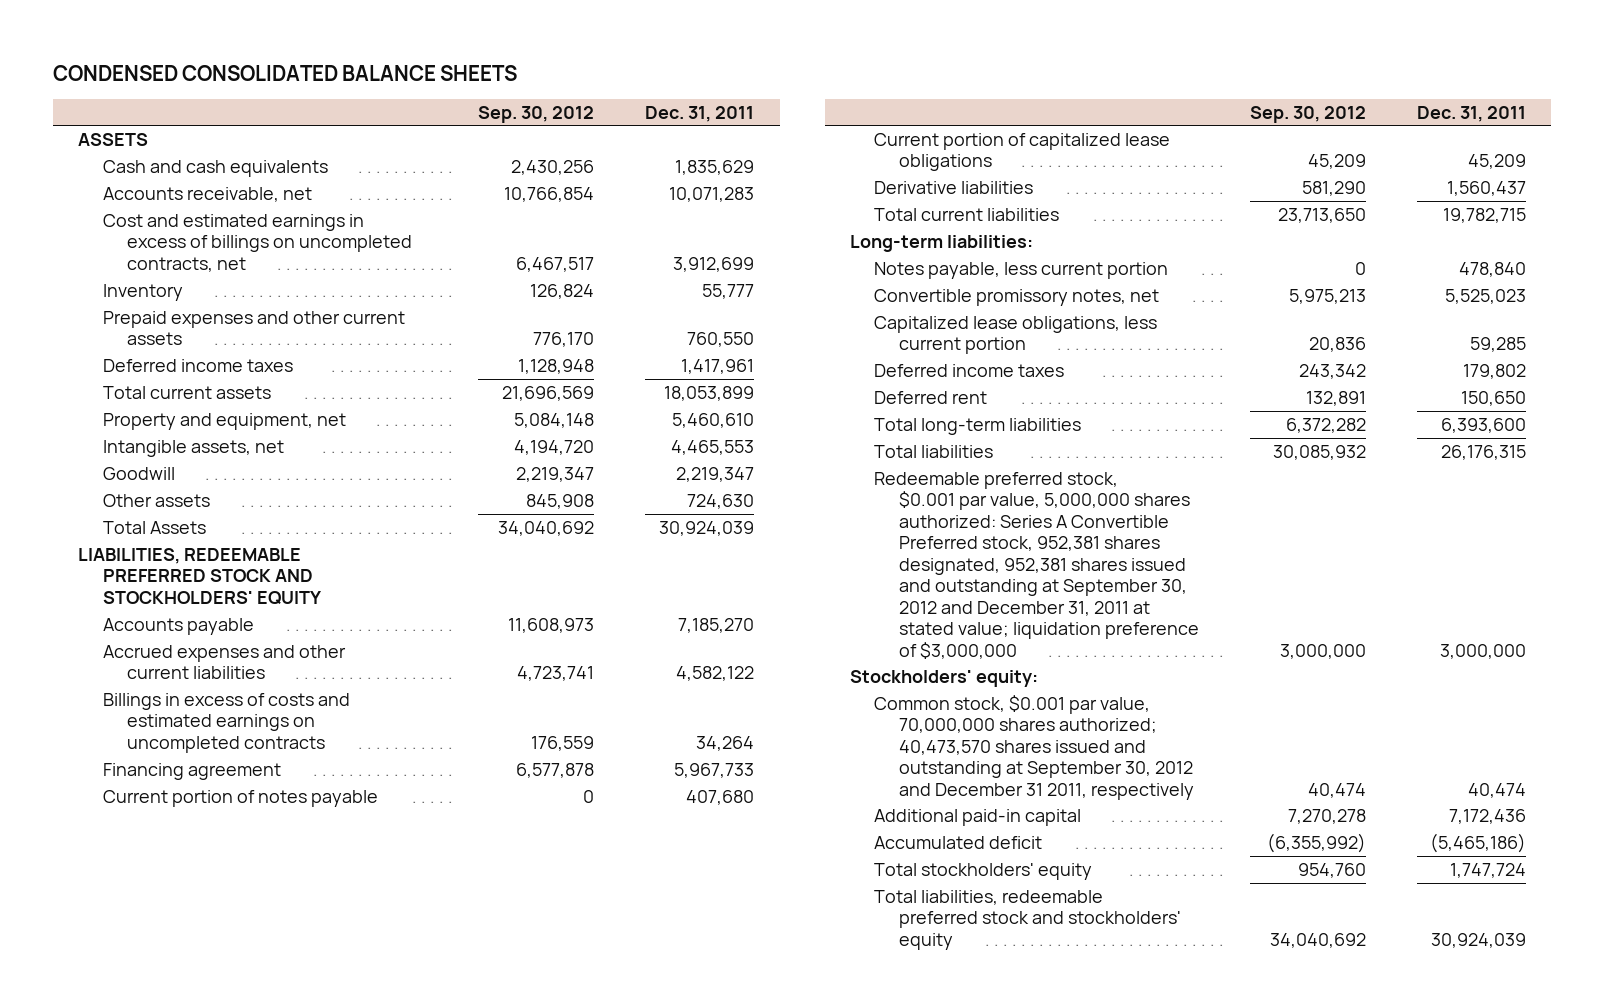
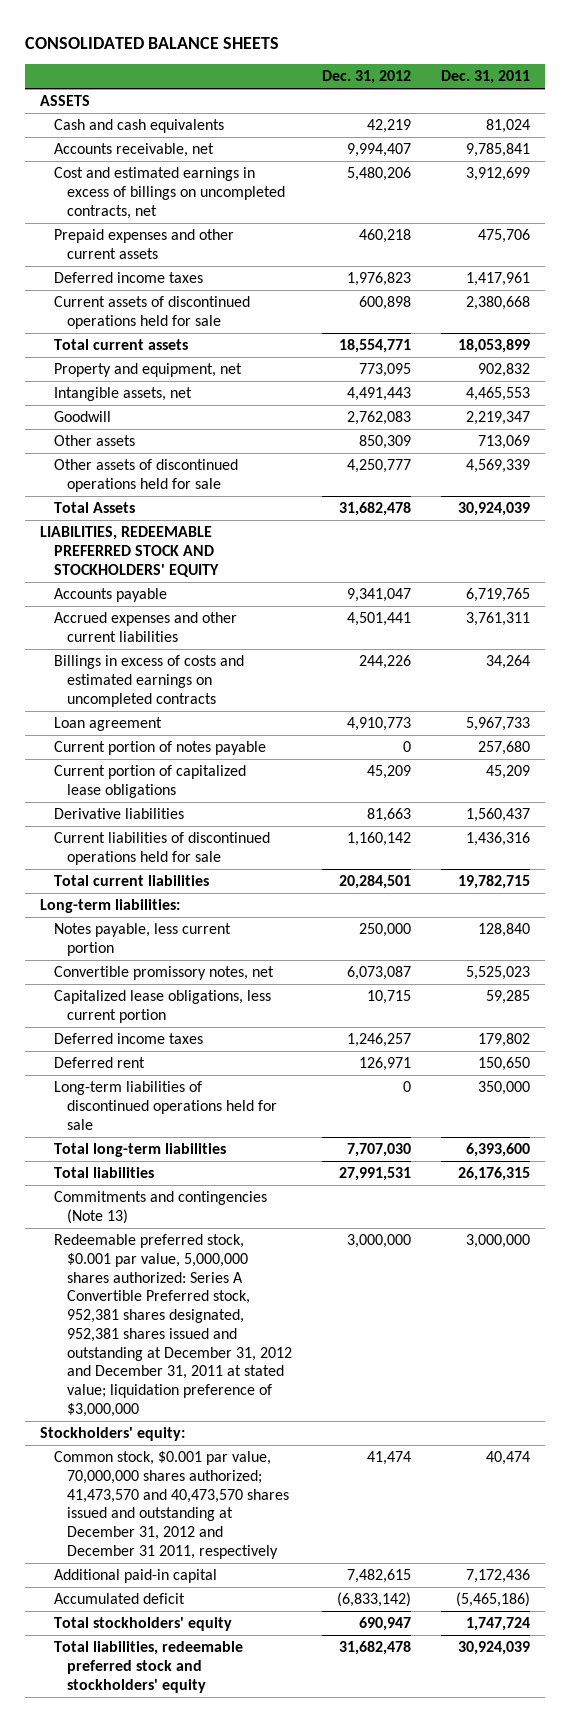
- CONDENSED CONSOLIDATED BALANCE SHEETS
+ CONSOLIDATED BALANCE SHEETS
- | Sep. 30, 2012 | Dec. 31, 2011
+ | Dec. 31, 2012 | Dec. 31, 2011
- Cash and cash equivalents | 2,430,256 | 1,835,629
- Accounts receivable, net | 10,766,854 | 10,071,283
+ Cash and cash equivalents | 42,219 | 81,024
+ Accounts receivable, net | 9,994,407 | 9,785,841
- Inventory | 126,824 | 55,777
- Prepaid expenses and other current assets | 776,170 | 760,550
+ Prepaid expenses and other current assets | 460,218 | 475,706
+ Current assets of discontinued operations held for sale | 600,898 | 2,380,668
- Property and equipment, net | 5,084,148 | 5,460,610
+ Property and equipment, net | 773,095 | 902,832
- Other assets | 845,908 | 724,630
+ Other assets | 850,309 | 713,069
+ Other assets of discontinued operations held for sale | 4,250,777 | 4,569,339
- Accounts payable | 11,608,973 | 7,185,270
- Accrued expenses and other current liabilities | 4,723,741 | 4,582,122
+ Accounts payable | 9,341,047 | 6,719,765
+ Accrued expenses and other current liabilities | 4,501,441 | 3,761,311
- Financing agreement | 6,577,878 | 5,967,733
- Current portion of notes payable | 0 | 407,680
+ Loan agreement | 4,910,773 | 5,967,733
+ Current portion of notes payable | 0 | 257,680
+ Current liabilities of discontinued operations held for sale | 1,160,142 | 1,436,316
- Notes payable, less current portion | 0 | 478,840
+ Notes payable, less current portion | 250,000 | 128,840
+ Long-term liabilities of discontinued operations held for sale | 0 | 350,000
- Redeemable preferred stock, $0.001 par value, 5,000,000 shares authorized: Series A Convertible Preferred stock, 952,381 shares designated, 952,381 shares issued and outstanding at September 30, 2012 and December 31, 2011 at stated value; liquidation preference of $3,000,000 | 3,000,000 | 3,000,000
+ Commitments and contingencies (Note 13)
+ Redeemable preferred stock, $0.001 par value, 5,000,000 shares authorized: Series A Convertible Preferred stock, 952,381 shares designated, 952,381 shares issued and outstanding at December 31, 2012 and December 31, 2011 at stated value; liquidation preference of $3,000,000 | 3,000,000 | 3,000,000
- Common stock, $0.001 par value, 70,000,000 shares authorized; 40,473,570 shares issued and outstanding at September 30, 2012 and December 31 2011, respectively | 40,474 | 40,474
+ Common stock, $0.001 par value, 70,000,000 shares authorized; 41,473,570 and 40,473,570 shares issued and outstanding at December 31, 2012 and December 31 2011, respectively | 41,474 | 40,474

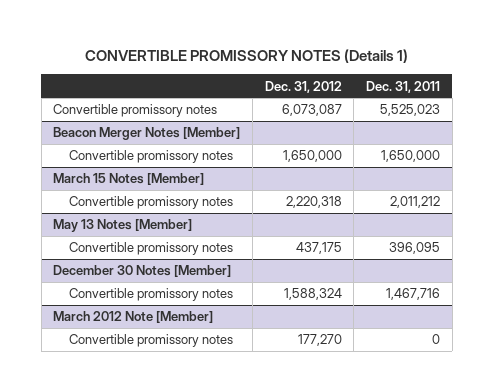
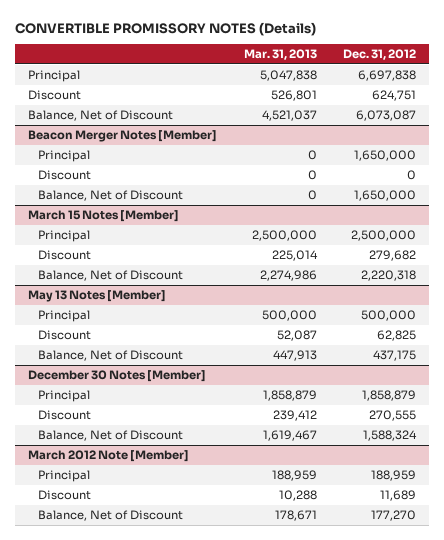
- CONVERTIBLE PROMISSORY NOTES (Details 1)
+ CONVERTIBLE PROMISSORY NOTES (Details)
- | Dec. 31, 2012 | Dec. 31, 2011
+ | Mar. 31, 2013 | Dec. 31, 2012
- Convertible promissory notes | 6,073,087 | 5,525,023
+ Principal | 5,047,838 | 6,697,838
+ Discount | 526,801 | 624,751
+ Balance, Net of Discount | 4,521,037 | 6,073,087
@ Beacon Merger Notes [Member]
- Convertible promissory notes | 1,650,000 | 1,650,000
+ Principal | 0 | 1,650,000
+ Discount | 0 | 0
+ Balance, Net of Discount | 0 | 1,650,000
@ March 15 Notes [Member]
- Convertible promissory notes | 2,220,318 | 2,011,212
+ Principal | 2,500,000 | 2,500,000
+ Discount | 225,014 | 279,682
+ Balance, Net of Discount | 2,274,986 | 2,220,318
@ May 13 Notes [Member]
- Convertible promissory notes | 437,175 | 396,095
+ Principal | 500,000 | 500,000
+ Discount | 52,087 | 62,825
+ Balance, Net of Discount | 447,913 | 437,175
@ December 30 Notes [Member]
- Convertible promissory notes | 1,588,324 | 1,467,716
+ Principal | 1,858,879 | 1,858,879
+ Discount | 239,412 | 270,555
+ Balance, Net of Discount | 1,619,467 | 1,588,324
@ March 2012 Note [Member]
- Convertible promissory notes | 177,270 | 0
+ Principal | 188,959 | 188,959
+ Discount | 10,288 | 11,689
+ Balance, Net of Discount | 178,671 | 177,270

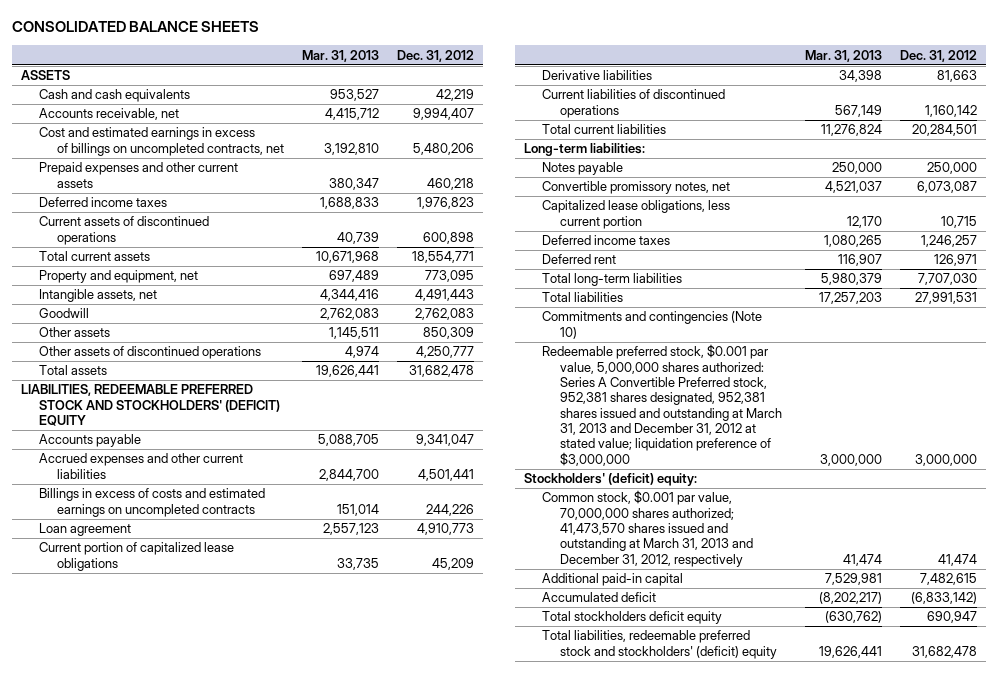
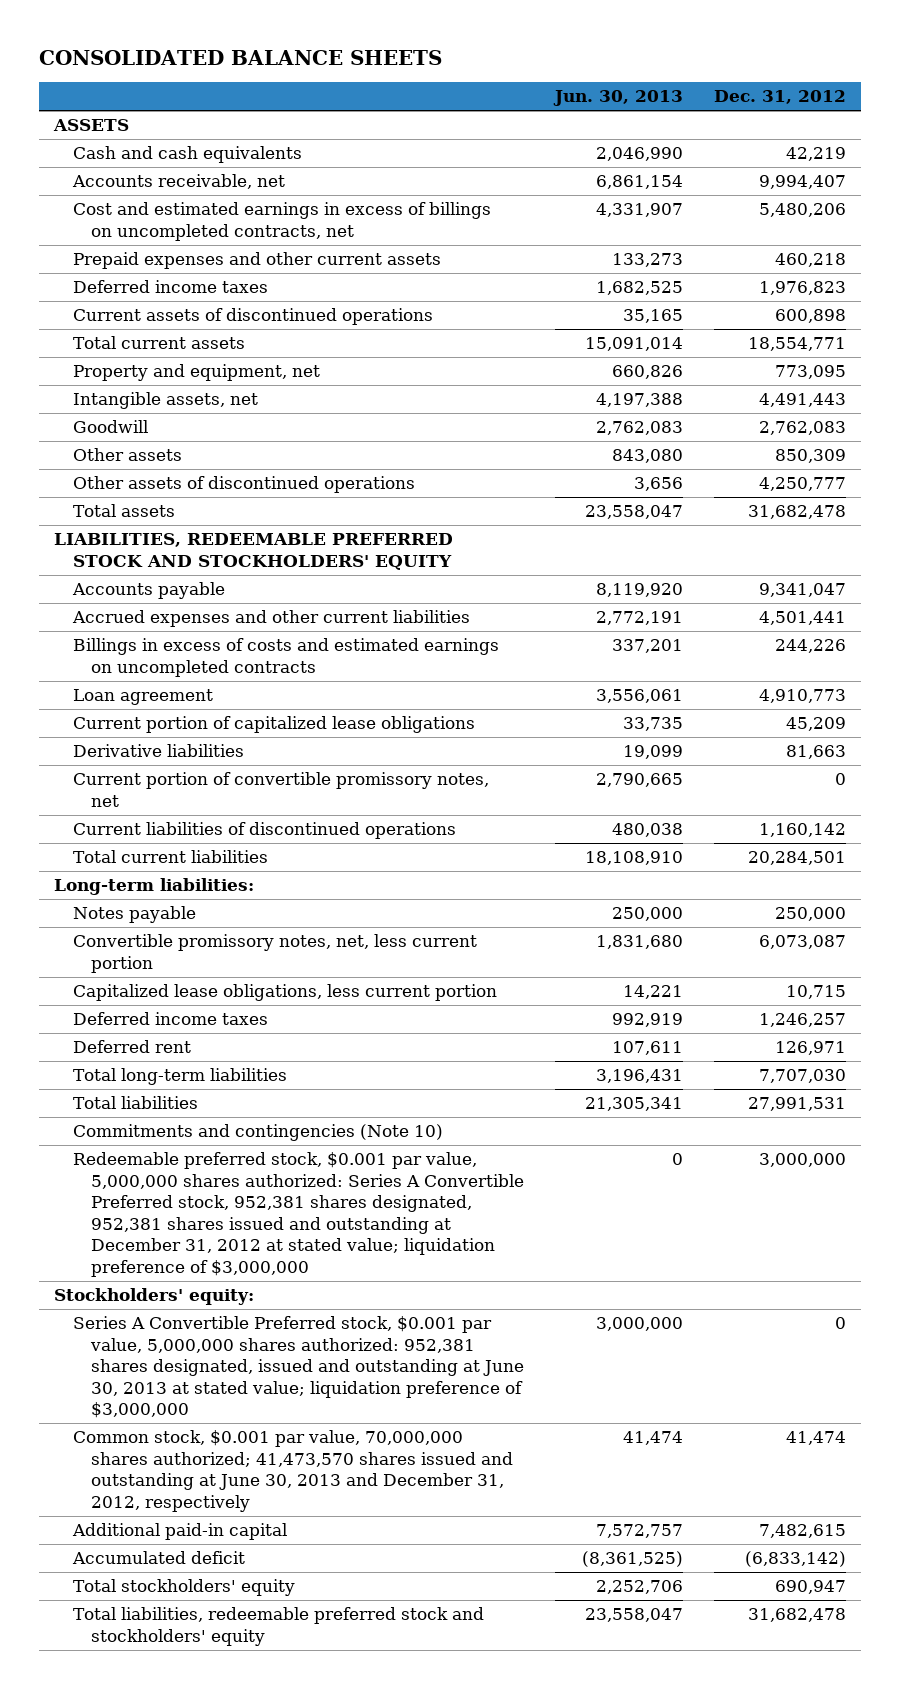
- | Mar. 31, 2013 | Dec. 31, 2012
+ | Jun. 30, 2013 | Dec. 31, 2012
- LIABILITIES, REDEEMABLE PREFERRED STOCK AND STOCKHOLDERS' (DEFICIT) EQUITY
+ LIABILITIES, REDEEMABLE PREFERRED STOCK AND STOCKHOLDERS' EQUITY
+ Current portion of convertible promissory notes, net | 2,790,665 | 0
- Convertible promissory notes, net | 4,521,037 | 6,073,087
+ Convertible promissory notes, net, less current portion | 1,831,680 | 6,073,087
- Redeemable preferred stock, $0.001 par value, 5,000,000 shares authorized: Series A Convertible Preferred stock, 952,381 shares designated, 952,381 shares issued and outstanding at March 31, 2013 and December 31, 2012 at stated value; liquidation preference of $3,000,000 | 3,000,000 | 3,000,000
- Stockholders' (deficit) equity:
- Common stock, $0.001 par value, 70,000,000 shares authorized; 41,473,570 shares issued and outstanding at March 31, 2013 and December 31, 2012, respectively | 41,474 | 41,474
+ Redeemable preferred stock, $0.001 par value, 5,000,000 shares authorized: Series A Convertible Preferred stock, 952,381 shares designated, 952,381 shares issued and outstanding at December 31, 2012 at stated value; liquidation preference of $3,000,000 | 0 | 3,000,000
+ Stockholders' equity:
+ Series A Convertible Preferred stock, $0.001 par value, 5,000,000 shares authorized: 952,381 shares designated, issued and outstanding at June 30, 2013 at stated value; liquidation preference of $3,000,000 | 3,000,000 | 0
+ Common stock, $0.001 par value, 70,000,000 shares authorized; 41,473,570 shares issued and outstanding at June 30, 2013 and December 31, 2012, respectively | 41,474 | 41,474
- Total stockholders deficit equity | (630,762) | 690,947
- Total liabilities, redeemable preferred stock and stockholders' (deficit) equity | 19,626,441 | 31,682,478
+ Total stockholders' equity | 2,252,706 | 690,947
+ Total liabilities, redeemable preferred stock and stockholders' equity | 23,558,047 | 31,682,478

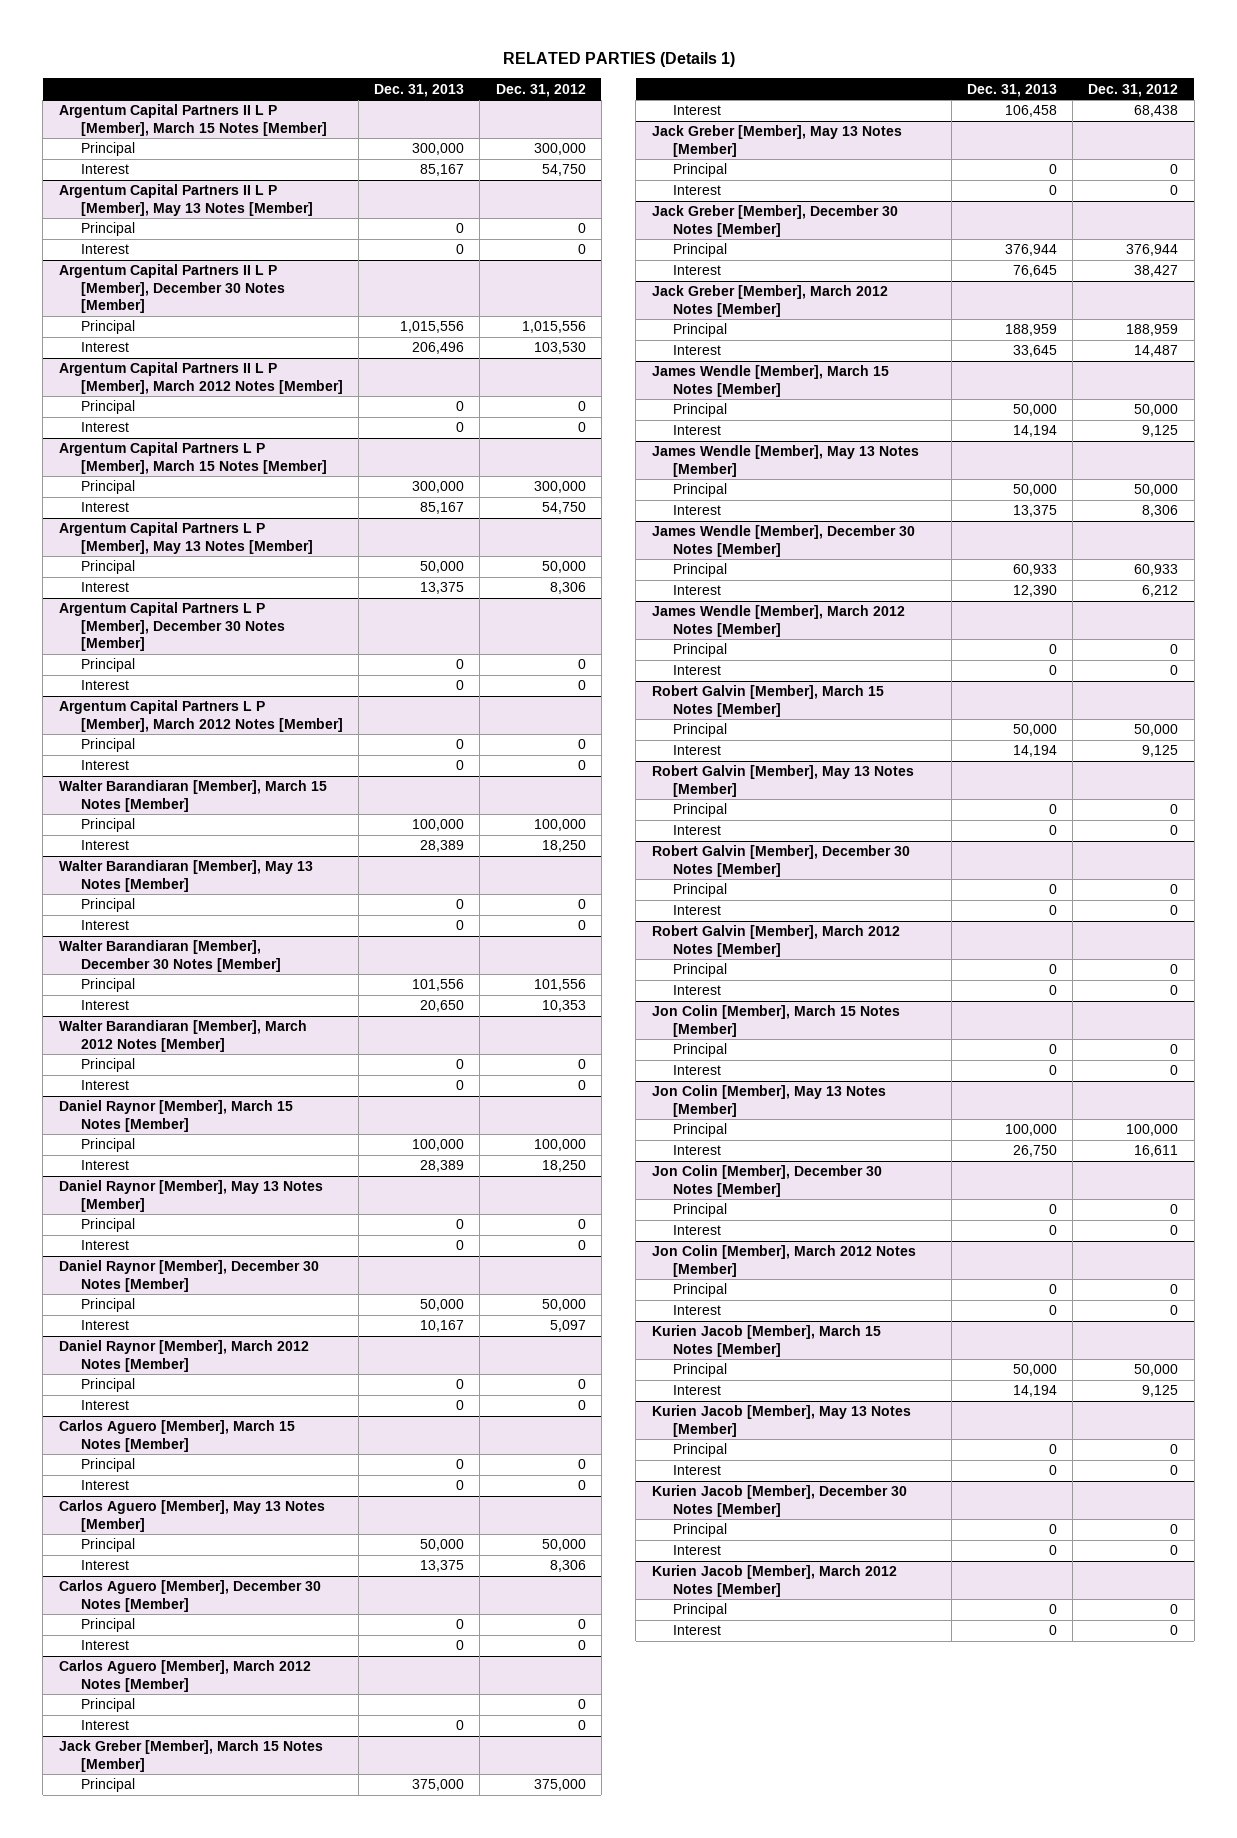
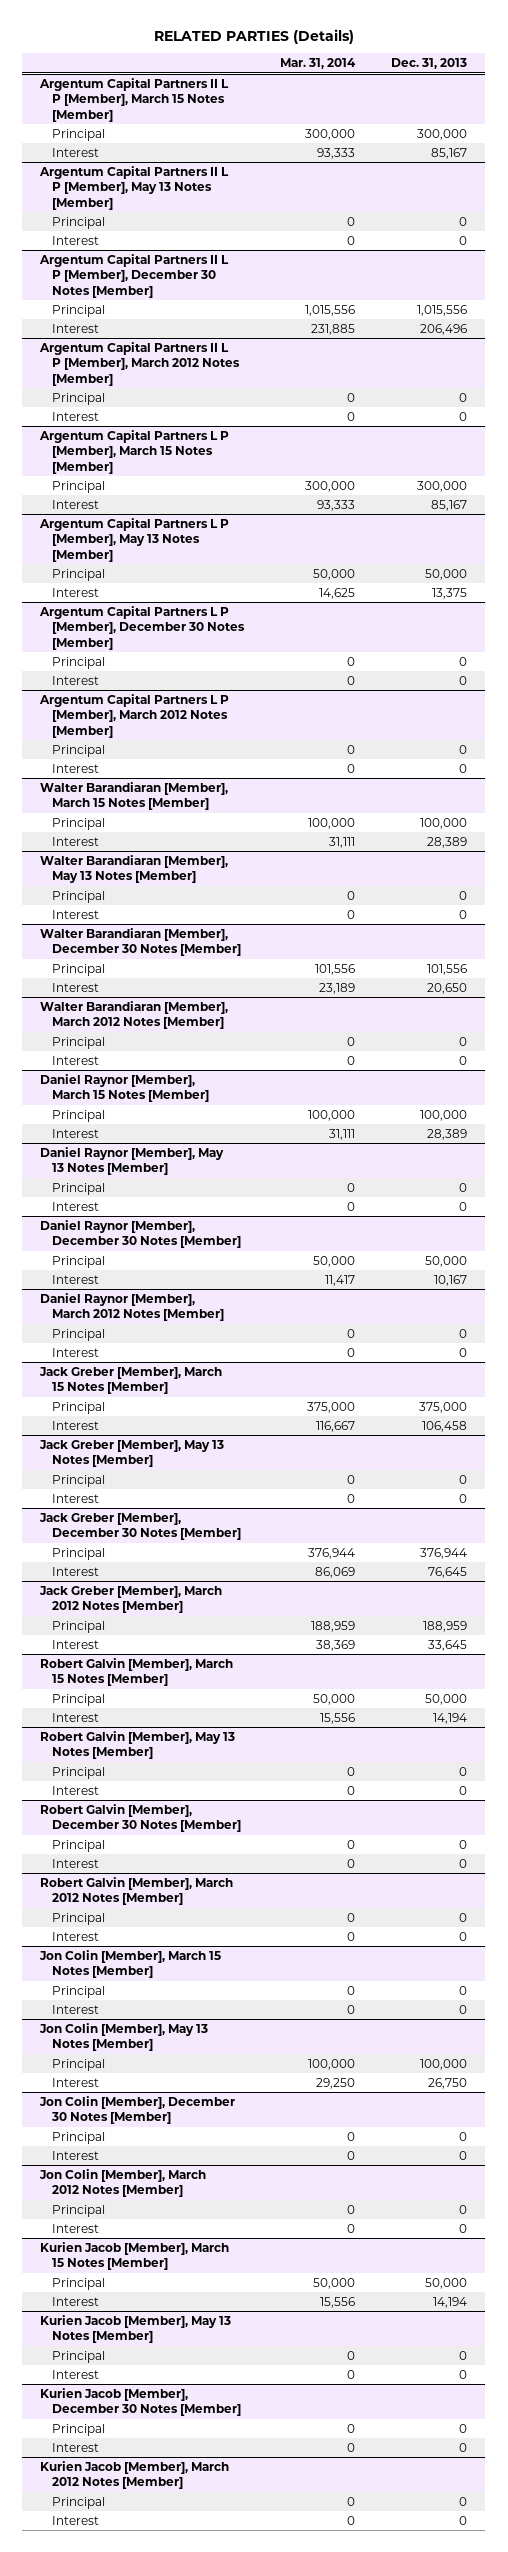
- RELATED PARTIES (Details 1)
+ RELATED PARTIES (Details)
- | Dec. 31, 2013 | Dec. 31, 2012
+ | Mar. 31, 2014 | Dec. 31, 2013
- Carlos Aguero [Member], March 15 Notes [Member]
- Principal | 0 | 0
- Interest | 0 | 0
- Carlos Aguero [Member], May 13 Notes [Member]
- Principal | 50,000 | 50,000
- Interest | 13,375 | 8,306
- Carlos Aguero [Member], December 30 Notes [Member]
- Principal | 0 | 0
- Interest | 0 | 0
- Carlos Aguero [Member], March 2012 Notes [Member]
- Principal | | 0
- Interest | 0 | 0
- James Wendle [Member], March 15 Notes [Member]
- Principal | 50,000 | 50,000
- Interest | 14,194 | 9,125
- James Wendle [Member], May 13 Notes [Member]
- Principal | 50,000 | 50,000
- Interest | 13,375 | 8,306
- James Wendle [Member], December 30 Notes [Member]
- Principal | 60,933 | 60,933
- Interest | 12,390 | 6,212
- James Wendle [Member], March 2012 Notes [Member]
- Principal | 0 | 0
- Interest | 0 | 0

